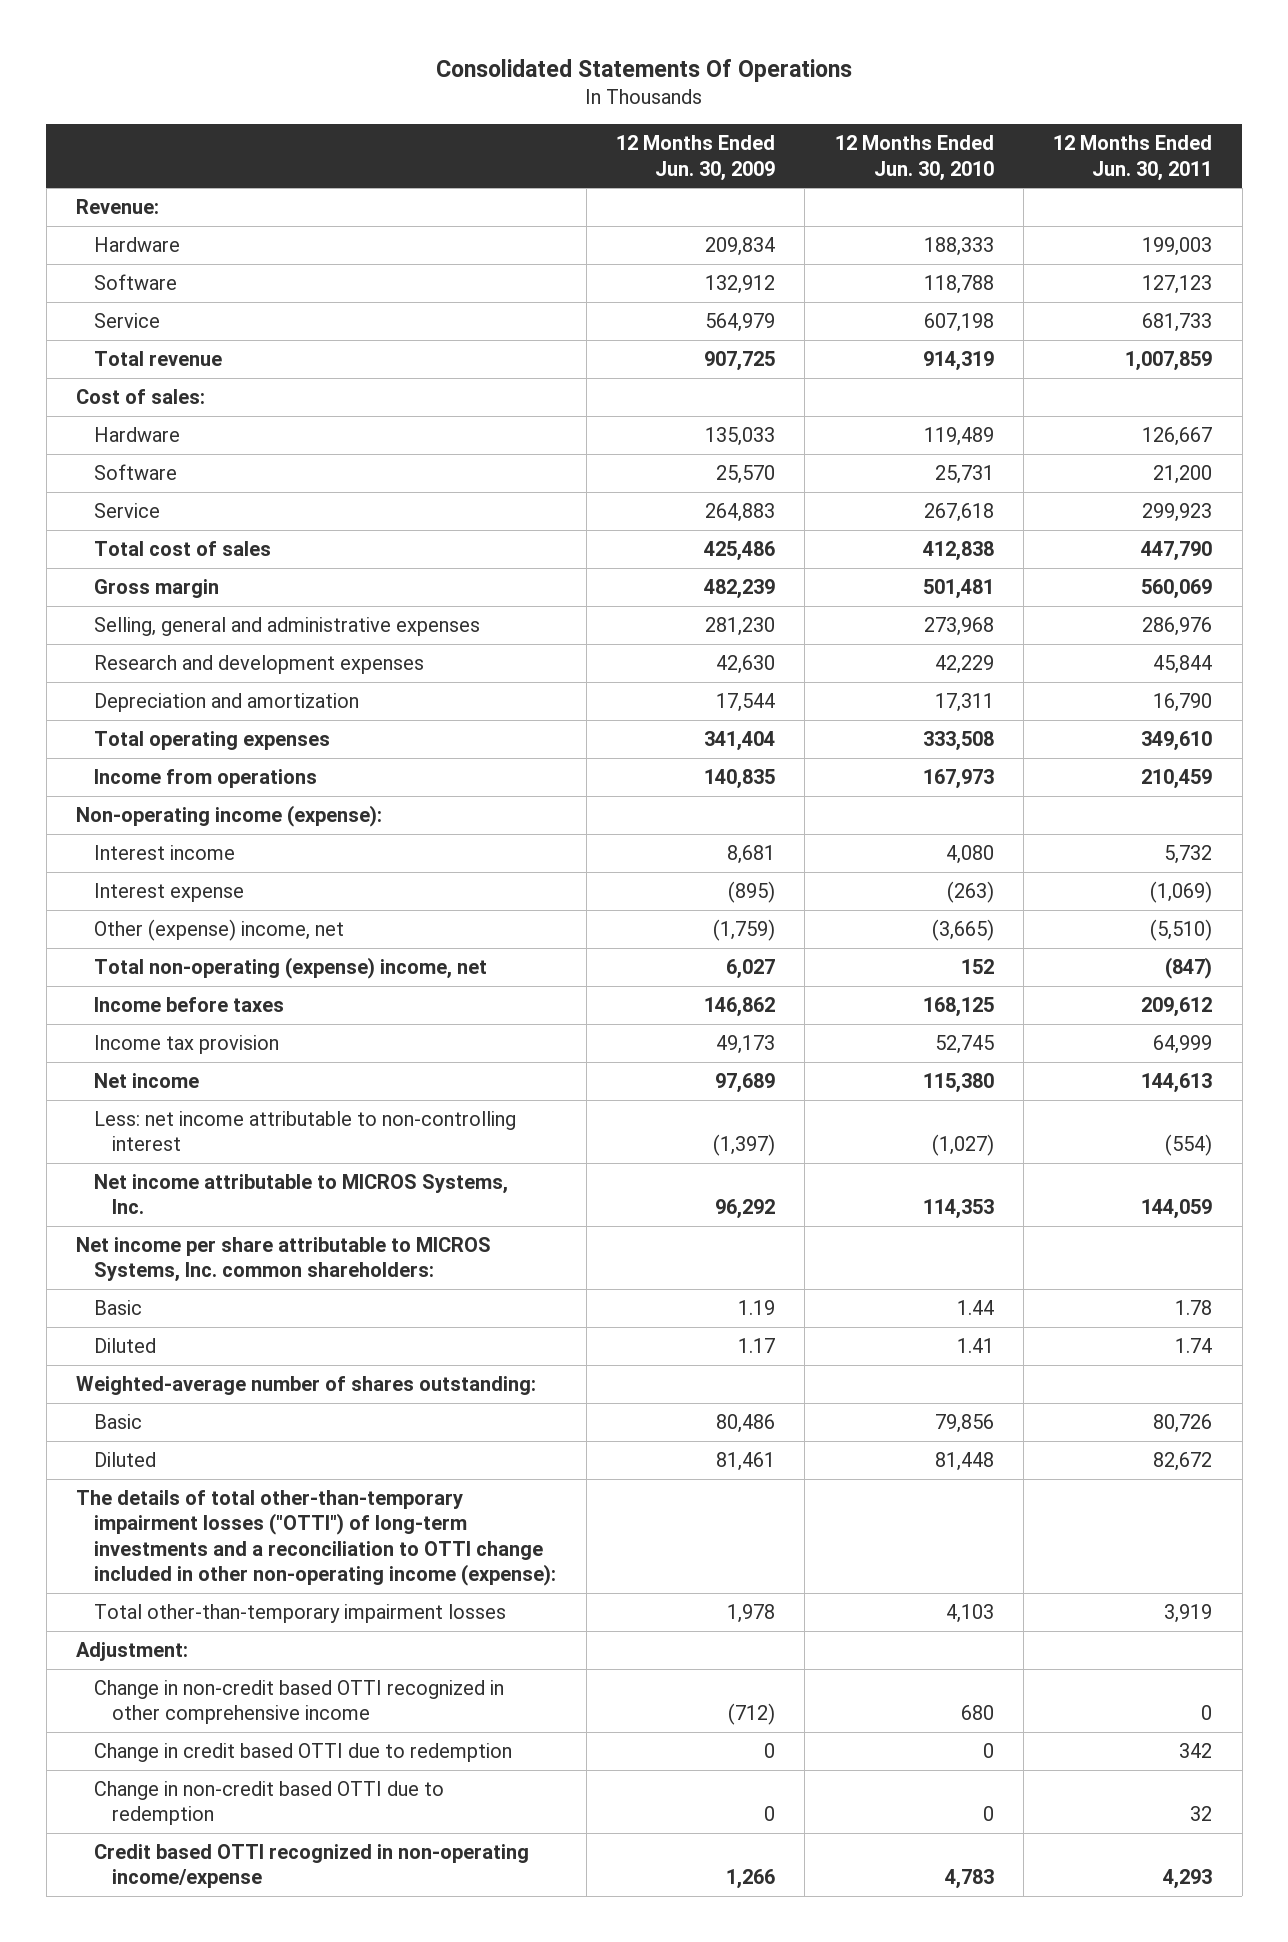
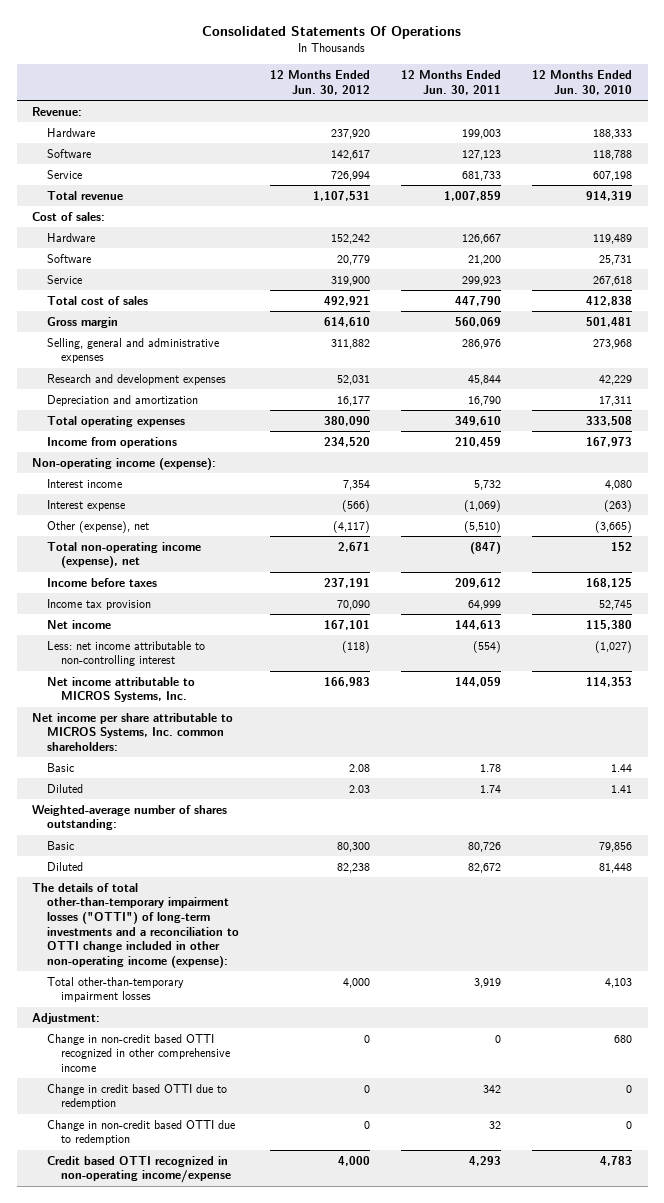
- | 12 Months Ended Jun. 30, 2009 | 12 Months Ended Jun. 30, 2010 | 12 Months Ended Jun. 30, 2011
+ | 12 Months Ended Jun. 30, 2012 | 12 Months Ended Jun. 30, 2011 | 12 Months Ended Jun. 30, 2010
- Other (expense) income, net | (1,759) | (3,665) | (5,510)
- Total non-operating (expense) income, net | 6,027 | 152 | (847)
+ Other (expense), net | (4,117) | (5,510) | (3,665)
+ Total non-operating income (expense), net | 2,671 | (847) | 152

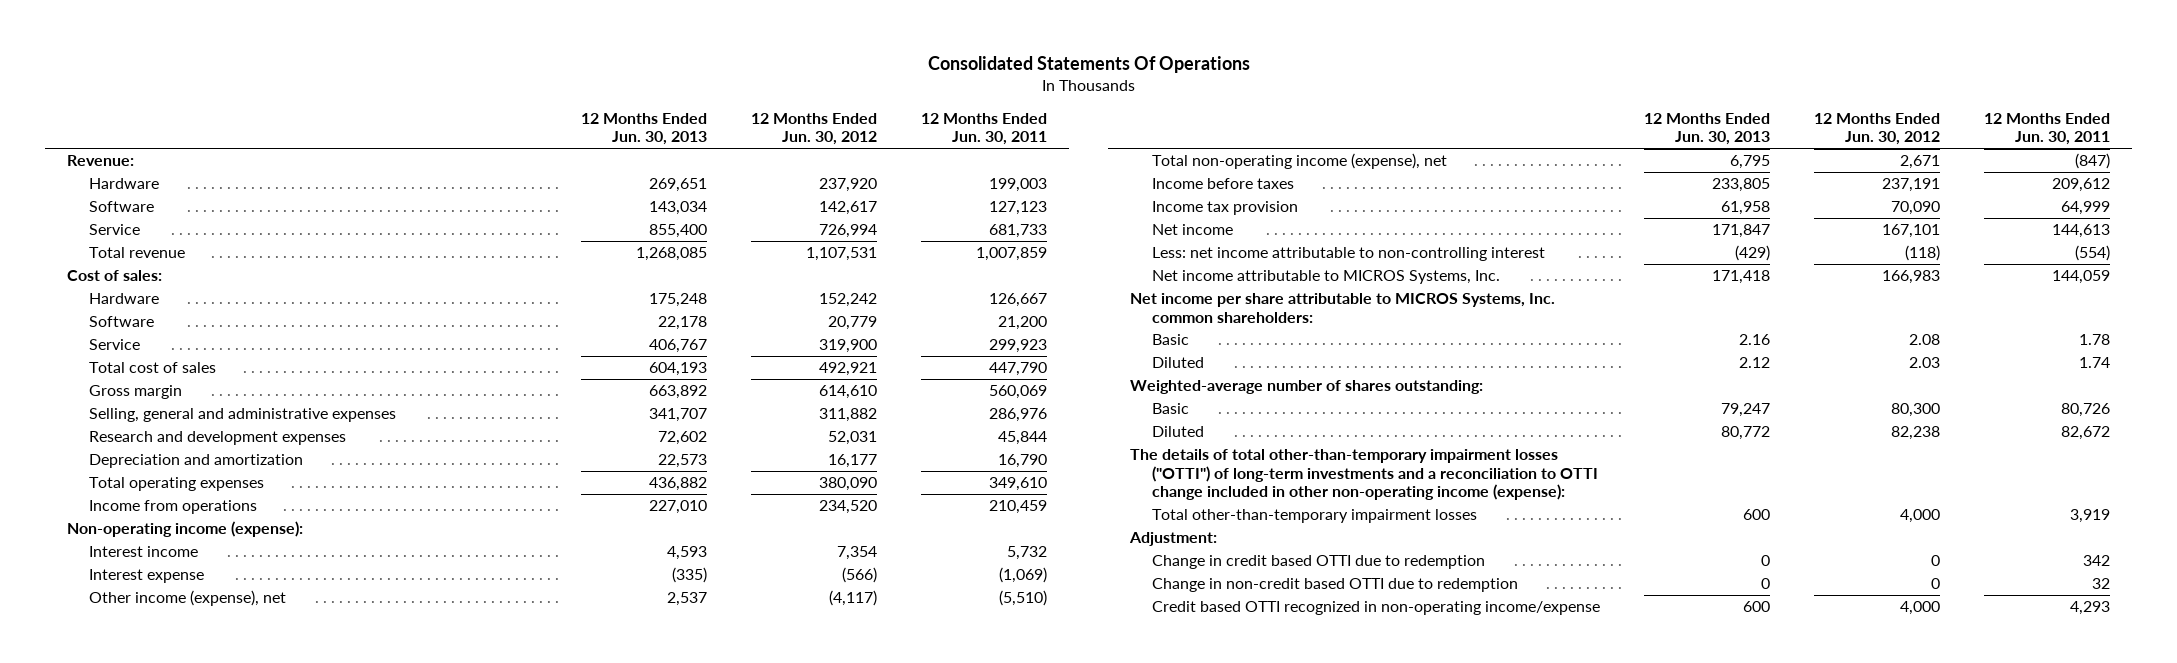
- | 12 Months Ended Jun. 30, 2012 | 12 Months Ended Jun. 30, 2011 | 12 Months Ended Jun. 30, 2010
+ | 12 Months Ended Jun. 30, 2013 | 12 Months Ended Jun. 30, 2012 | 12 Months Ended Jun. 30, 2011
- Other (expense), net | (4,117) | (5,510) | (3,665)
+ Other income (expense), net | 2,537 | (4,117) | (5,510)
- Change in non-credit based OTTI recognized in other comprehensive income | 0 | 0 | 680

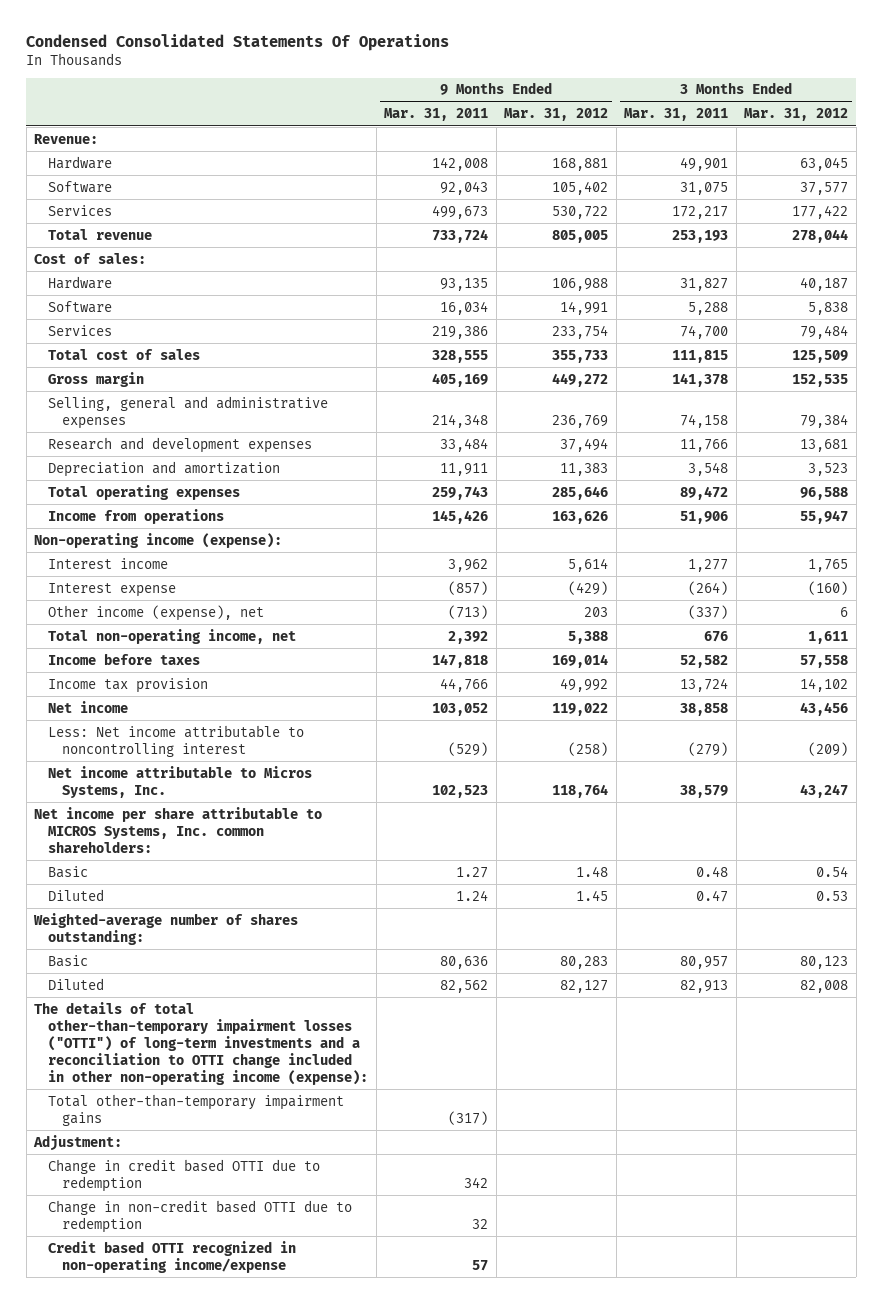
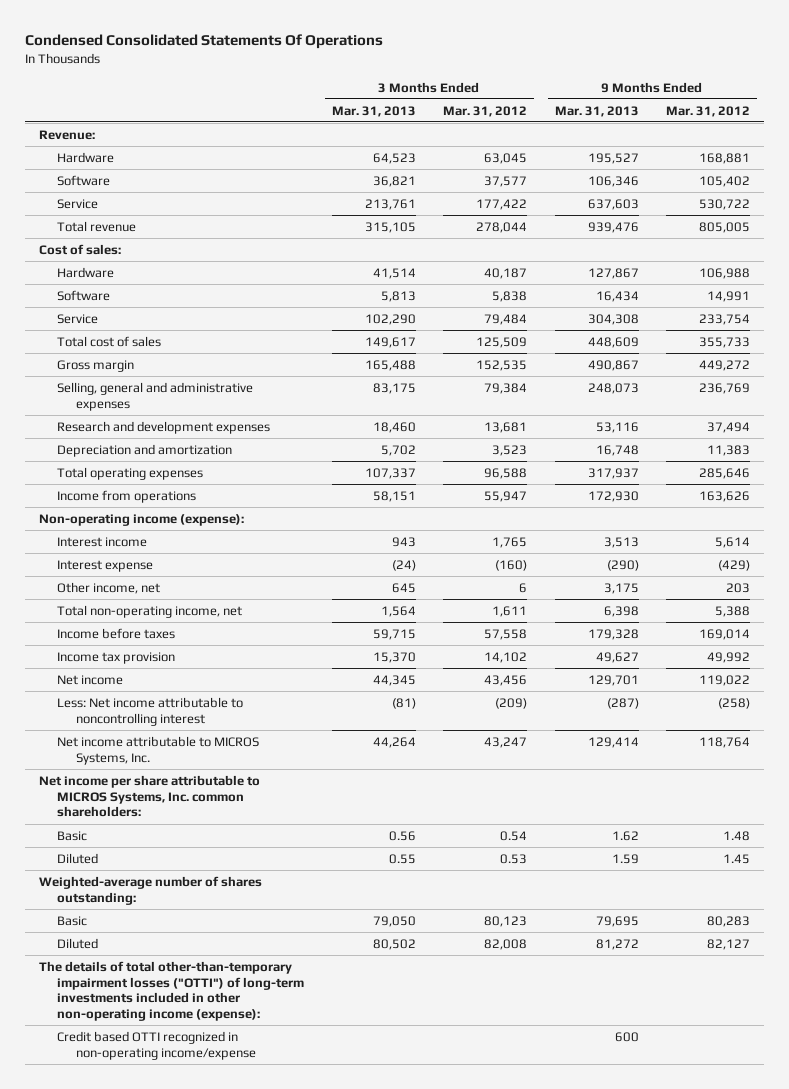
- | 9 Months Ended Mar. 31, 2011 | 9 Months Ended Mar. 31, 2012 | 3 Months Ended Mar. 31, 2011 | 3 Months Ended Mar. 31, 2012
+ | 3 Months Ended Mar. 31, 2013 | 3 Months Ended Mar. 31, 2012 | 9 Months Ended Mar. 31, 2013 | 9 Months Ended Mar. 31, 2012
- Services | 499,673 | 530,722 | 172,217 | 177,422
+ Service | 213,761 | 177,422 | 637,603 | 530,722
- Services | 219,386 | 233,754 | 74,700 | 79,484
+ Service | 102,290 | 79,484 | 304,308 | 233,754
- Other income (expense), net | (713) | 203 | (337) | 6
+ Other income, net | 645 | 6 | 3,175 | 203
- Net income attributable to Micros Systems, Inc. | 102,523 | 118,764 | 38,579 | 43,247
+ Net income attributable to MICROS Systems, Inc. | 44,264 | 43,247 | 129,414 | 118,764
- The details of total other-than-temporary impairment losses ("OTTI") of long-term investments and a reconciliation to OTTI change included in other non-operating income (expense):
- Total other-than-temporary impairment gains | (317) | | |
- Adjustment:
- Change in credit based OTTI due to redemption | 342 | | |
- Change in non-credit based OTTI due to redemption | 32 | | |
+ The details of total other-than-temporary impairment losses ("OTTI") of long-term investments included in other non-operating income (expense):

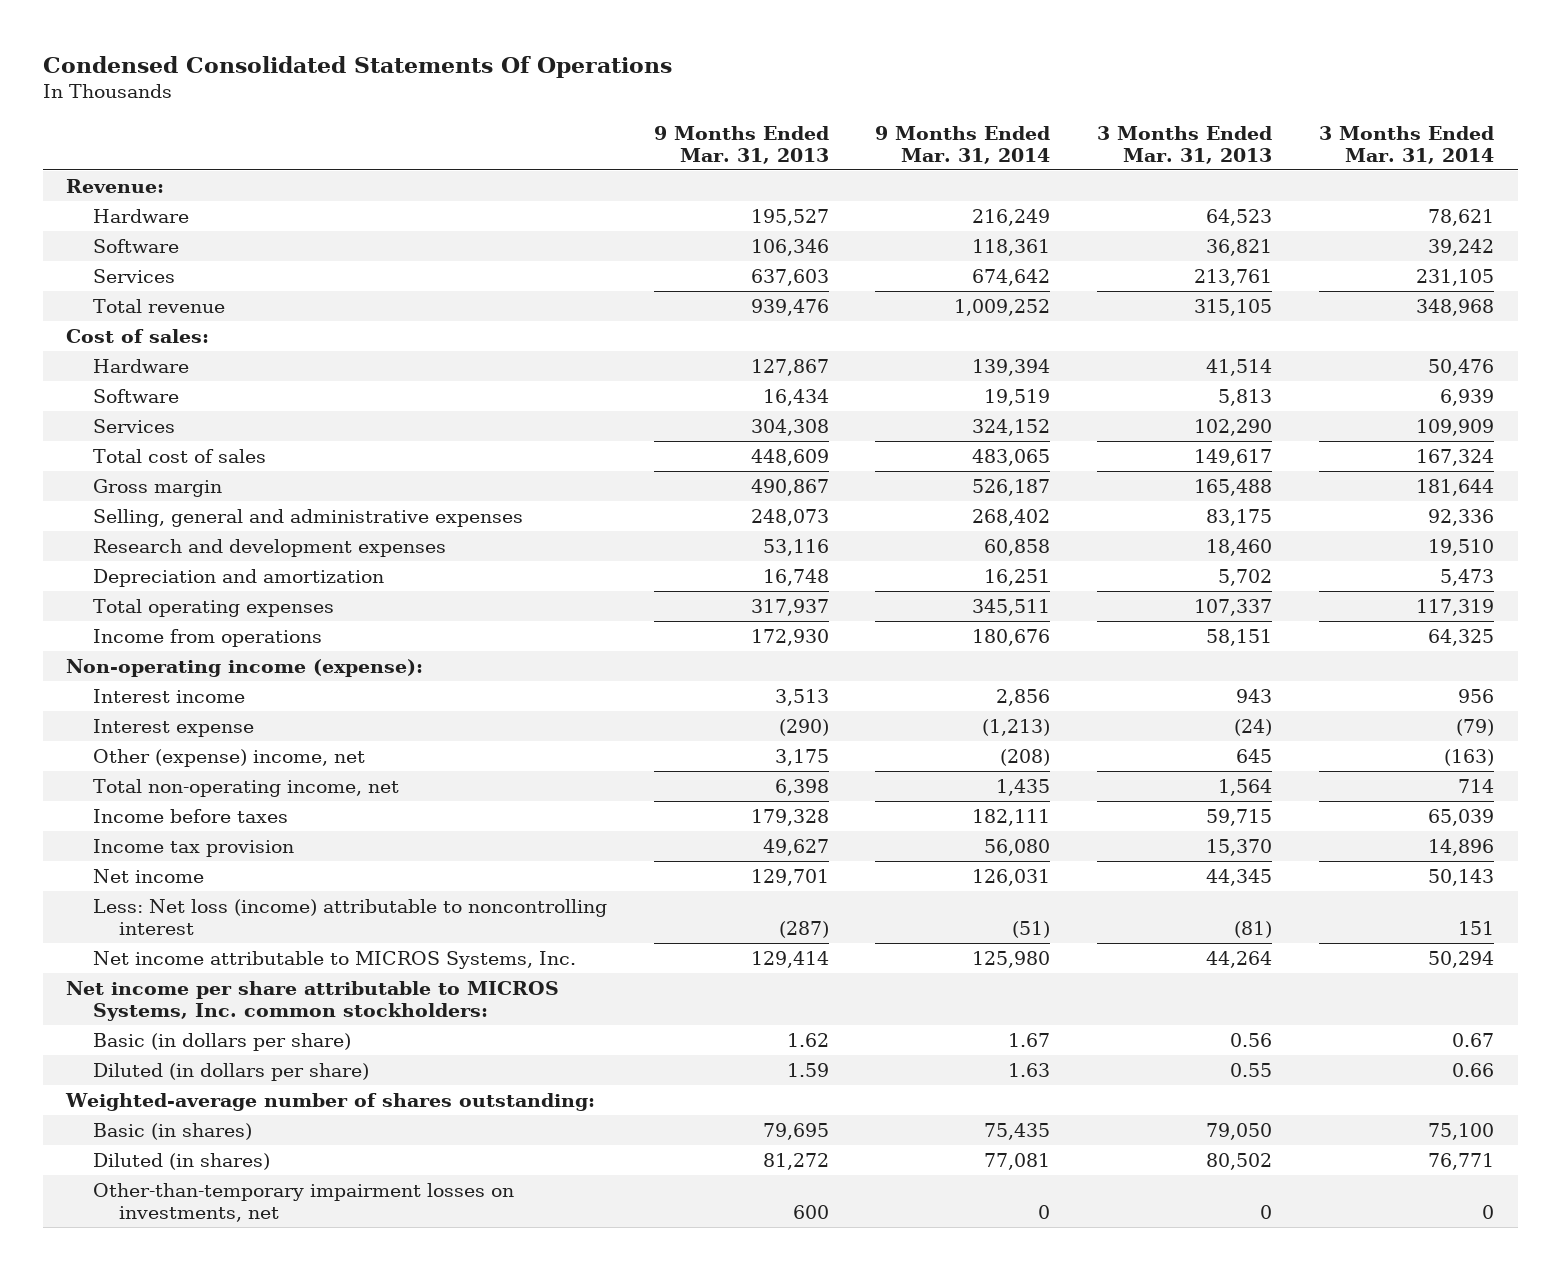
- | 3 Months Ended Mar. 31, 2013 | 3 Months Ended Mar. 31, 2012 | 9 Months Ended Mar. 31, 2013 | 9 Months Ended Mar. 31, 2012
+ | 9 Months Ended Mar. 31, 2013 | 9 Months Ended Mar. 31, 2014 | 3 Months Ended Mar. 31, 2013 | 3 Months Ended Mar. 31, 2014
- Service | 213,761 | 177,422 | 637,603 | 530,722
+ Services | 637,603 | 674,642 | 213,761 | 231,105
- Service | 102,290 | 79,484 | 304,308 | 233,754
+ Services | 304,308 | 324,152 | 102,290 | 109,909
- Other income, net | 645 | 6 | 3,175 | 203
+ Other (expense) income, net | 3,175 | (208) | 645 | (163)
- Less: Net income attributable to noncontrolling interest | (81) | (209) | (287) | (258)
+ Less: Net loss (income) attributable to noncontrolling interest | (287) | (51) | (81) | 151
- Net income per share attributable to MICROS Systems, Inc. common shareholders:
- Basic | 0.56 | 0.54 | 1.62 | 1.48
- Diluted | 0.55 | 0.53 | 1.59 | 1.45
+ Net income per share attributable to MICROS Systems, Inc. common stockholders:
+ Basic (in dollars per share) | 1.62 | 1.67 | 0.56 | 0.67
+ Diluted (in dollars per share) | 1.59 | 1.63 | 0.55 | 0.66
- Basic | 79,050 | 80,123 | 79,695 | 80,283
- Diluted | 80,502 | 82,008 | 81,272 | 82,127
- The details of total other-than-temporary impairment losses ("OTTI") of long-term investments included in other non-operating income (expense):
- Credit based OTTI recognized in non-operating income/expense | | | 600 |
+ Basic (in shares) | 79,695 | 75,435 | 79,050 | 75,100
+ Diluted (in shares) | 81,272 | 77,081 | 80,502 | 76,771
+ Other-than-temporary impairment losses on investments, net | 600 | 0 | 0 | 0

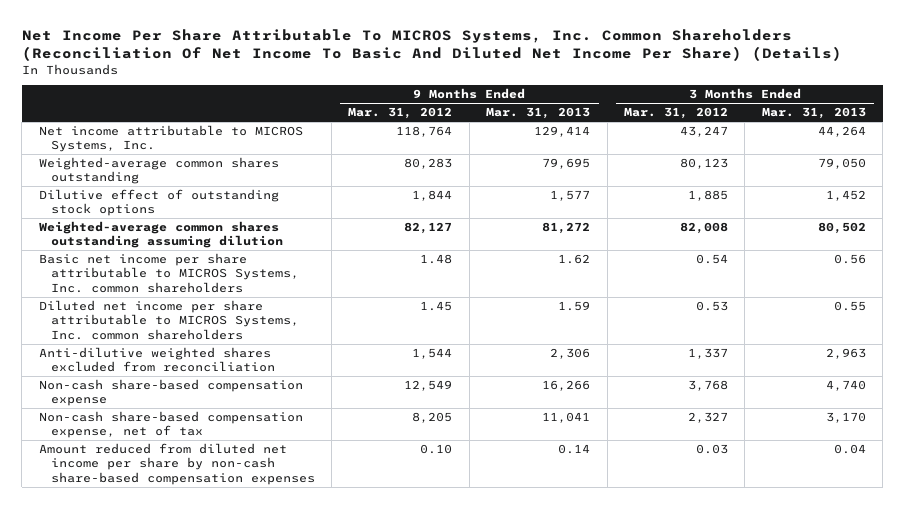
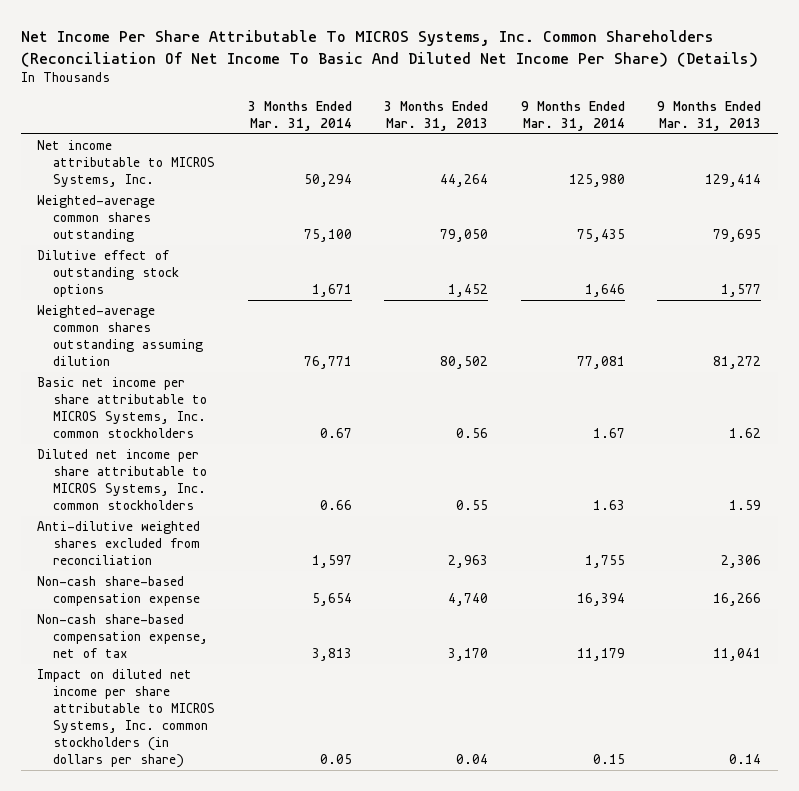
- | 9 Months Ended Mar. 31, 2012 | 9 Months Ended Mar. 31, 2013 | 3 Months Ended Mar. 31, 2012 | 3 Months Ended Mar. 31, 2013
+ | 3 Months Ended Mar. 31, 2014 | 3 Months Ended Mar. 31, 2013 | 9 Months Ended Mar. 31, 2014 | 9 Months Ended Mar. 31, 2013
- Basic net income per share attributable to MICROS Systems, Inc. common shareholders | 1.48 | 1.62 | 0.54 | 0.56
- Diluted net income per share attributable to MICROS Systems, Inc. common shareholders | 1.45 | 1.59 | 0.53 | 0.55
+ Basic net income per share attributable to MICROS Systems, Inc. common stockholders | 0.67 | 0.56 | 1.67 | 1.62
+ Diluted net income per share attributable to MICROS Systems, Inc. common stockholders | 0.66 | 0.55 | 1.63 | 1.59
- Amount reduced from diluted net income per share by non-cash share-based compensation expenses | 0.10 | 0.14 | 0.03 | 0.04
+ Impact on diluted net income per share attributable to MICROS Systems, Inc. common stockholders (in dollars per share) | 0.05 | 0.04 | 0.15 | 0.14

